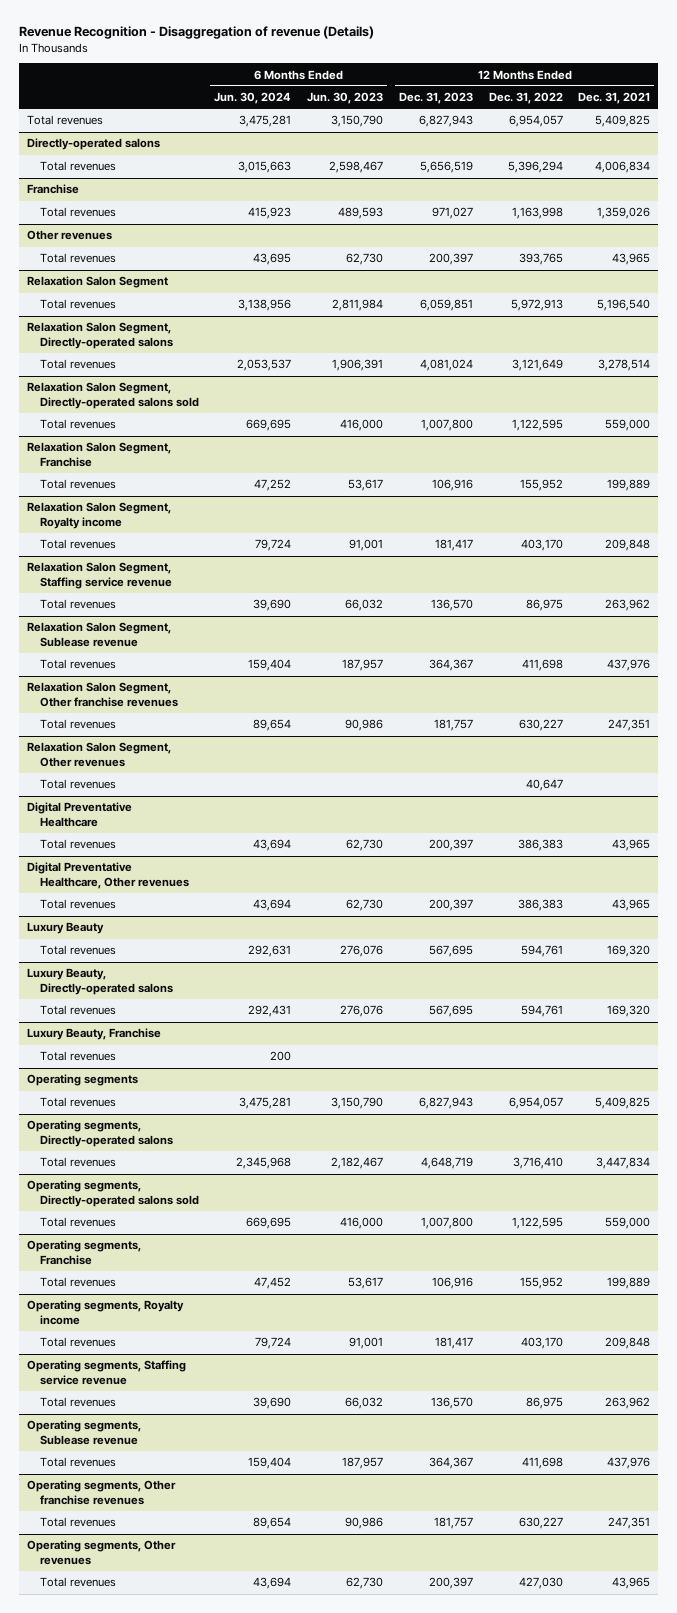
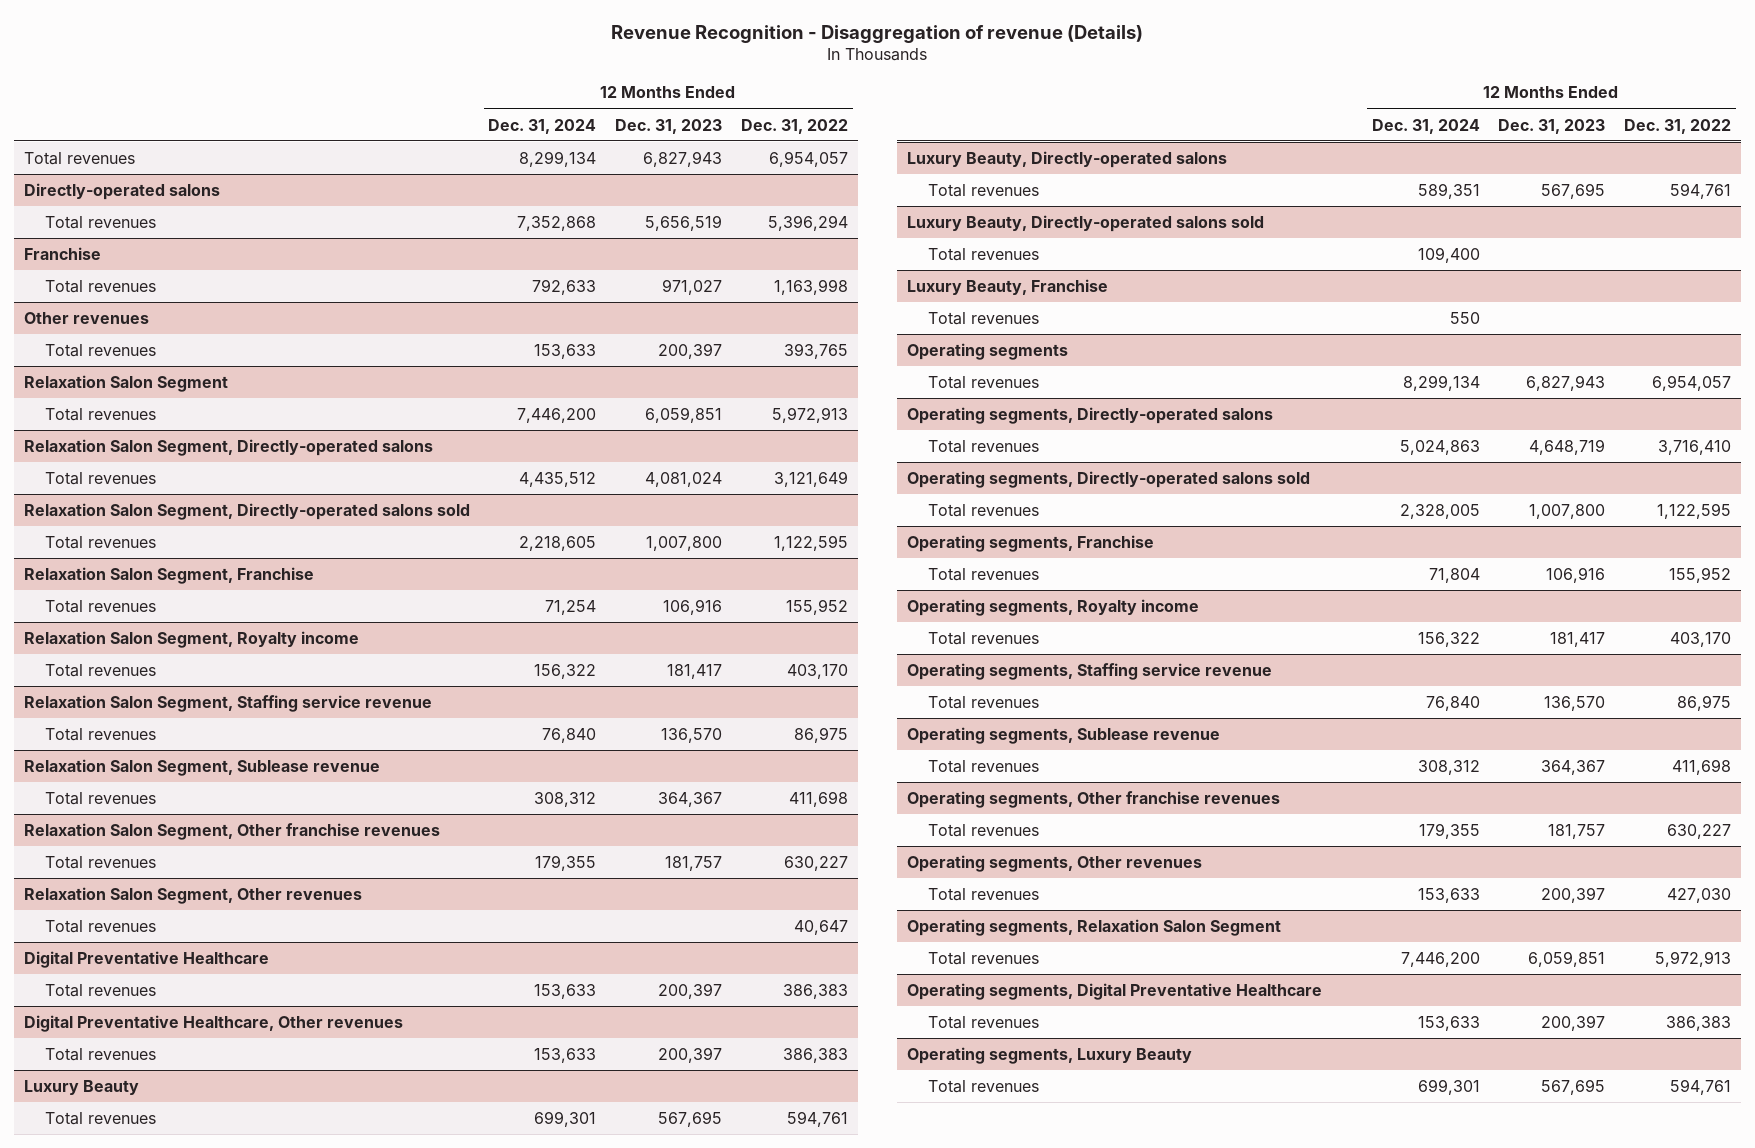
- | 6 Months Ended Jun. 30, 2024 | 6 Months Ended Jun. 30, 2023 | 12 Months Ended Dec. 31, 2023 | 12 Months Ended Dec. 31, 2022 | 12 Months Ended Dec. 31, 2021
+ | 12 Months Ended Dec. 31, 2024 | 12 Months Ended Dec. 31, 2023 | 12 Months Ended Dec. 31, 2022
+ Luxury Beauty, Directly-operated salons sold
+ Total revenues | 109,400 | |
+ Operating segments, Relaxation Salon Segment
+ Total revenues | 7,446,200 | 6,059,851 | 5,972,913
+ Operating segments, Digital Preventative Healthcare
+ Total revenues | 153,633 | 200,397 | 386,383
+ Operating segments, Luxury Beauty
+ Total revenues | 699,301 | 567,695 | 594,761

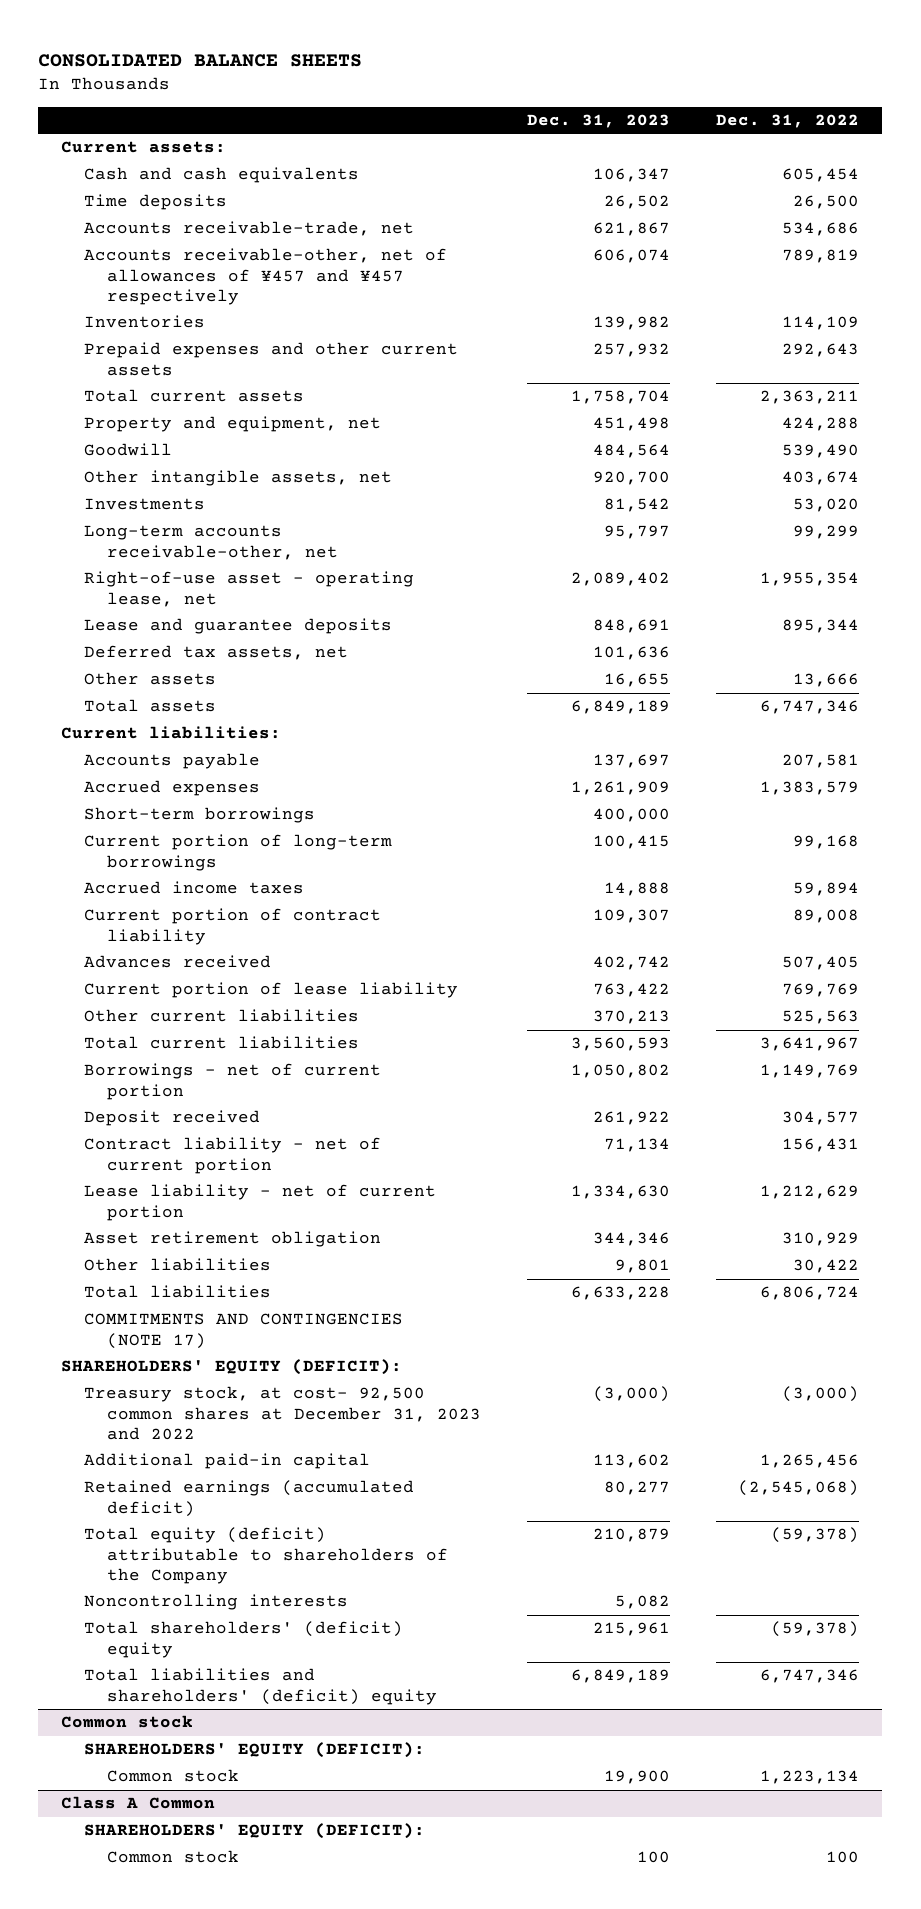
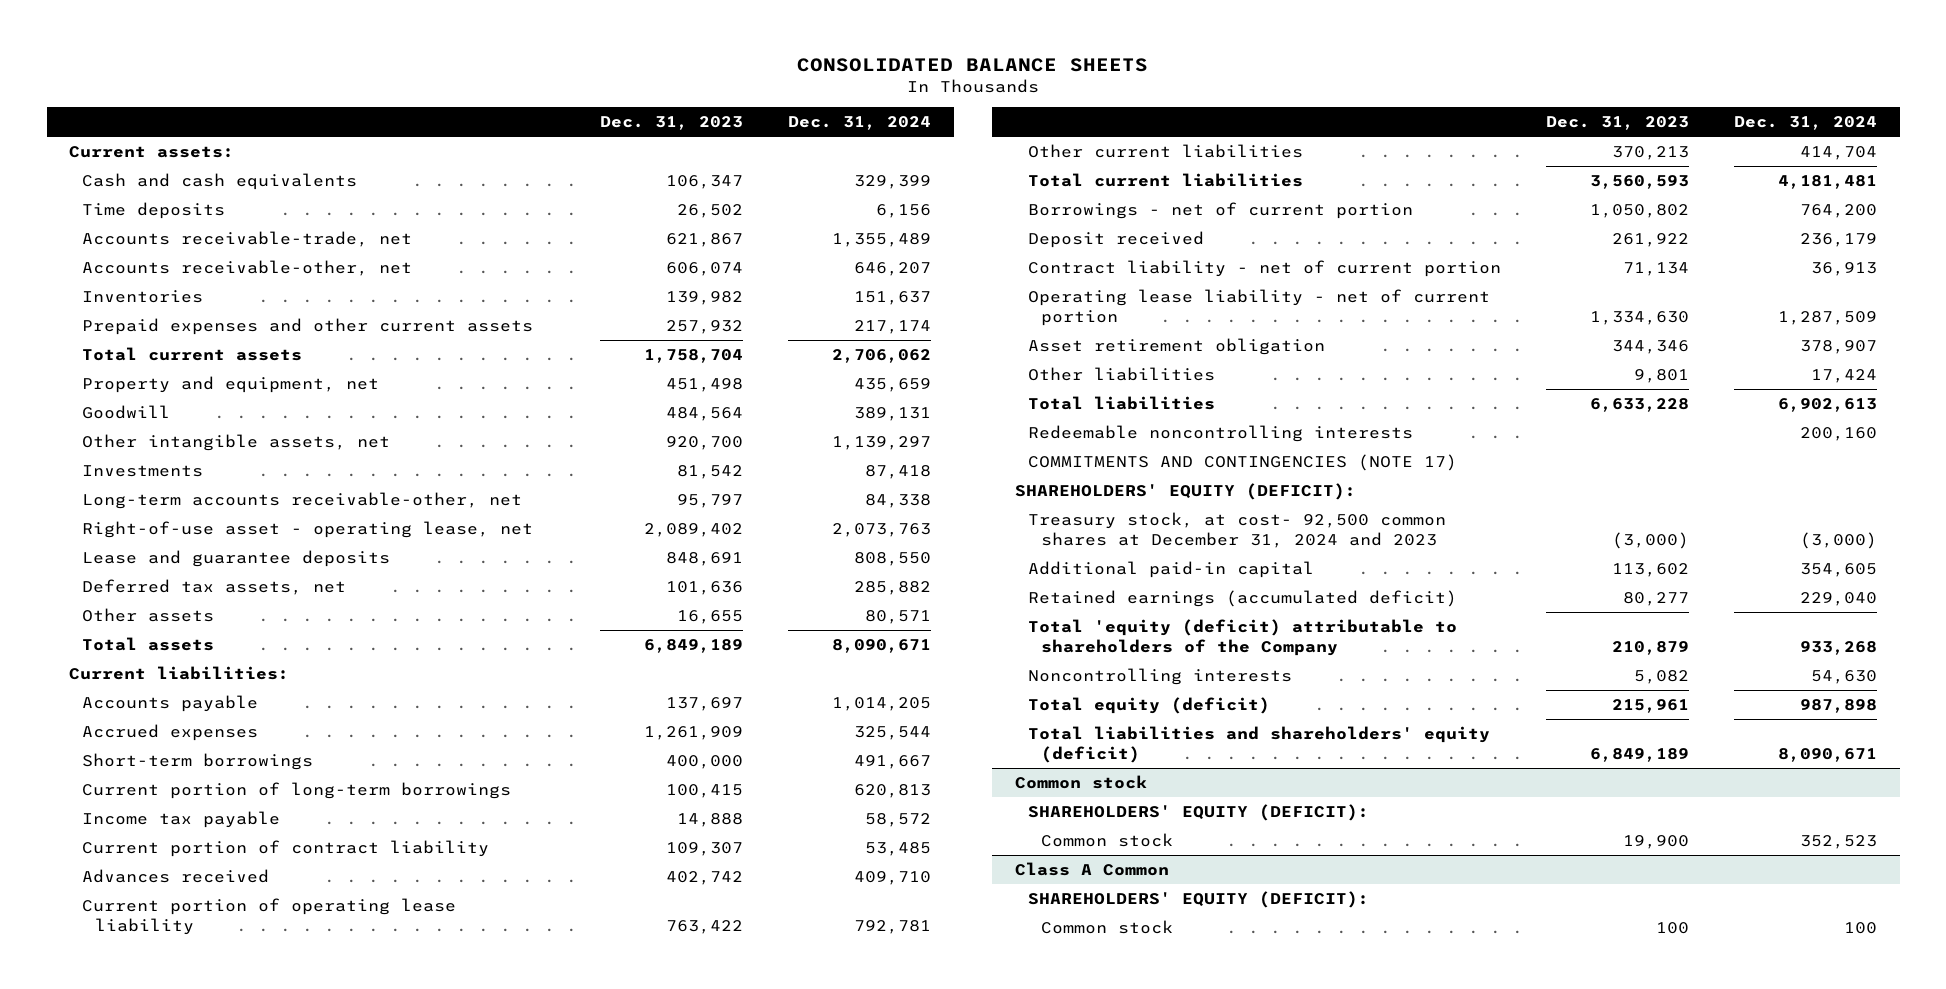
- | Dec. 31, 2023 | Dec. 31, 2022
+ | Dec. 31, 2023 | Dec. 31, 2024
- Accounts receivable-other, net of allowances of ¥457 and ¥457 respectively | 606,074 | 789,819
+ Accounts receivable-other, net | 606,074 | 646,207
- Accrued income taxes | 14,888 | 59,894
+ Income tax payable | 14,888 | 58,572
- Current portion of lease liability | 763,422 | 769,769
+ Current portion of operating lease liability | 763,422 | 792,781
- Lease liability - net of current portion | 1,334,630 | 1,212,629
+ Operating lease liability - net of current portion | 1,334,630 | 1,287,509
+ Redeemable noncontrolling interests | | 200,160
- Treasury stock, at cost- 92,500 common shares at December 31, 2023 and 2022 | (3,000) | (3,000)
+ Treasury stock, at cost- 92,500 common shares at December 31, 2024 and 2023 | (3,000) | (3,000)
- Total equity (deficit) attributable to shareholders of the Company | 210,879 | (59,378)
+ Total 'equity (deficit) attributable to shareholders of the Company | 210,879 | 933,268
- Total shareholders' (deficit) equity | 215,961 | (59,378)
- Total liabilities and shareholders' (deficit) equity | 6,849,189 | 6,747,346
+ Total equity (deficit) | 215,961 | 987,898
+ Total liabilities and shareholders' equity (deficit) | 6,849,189 | 8,090,671

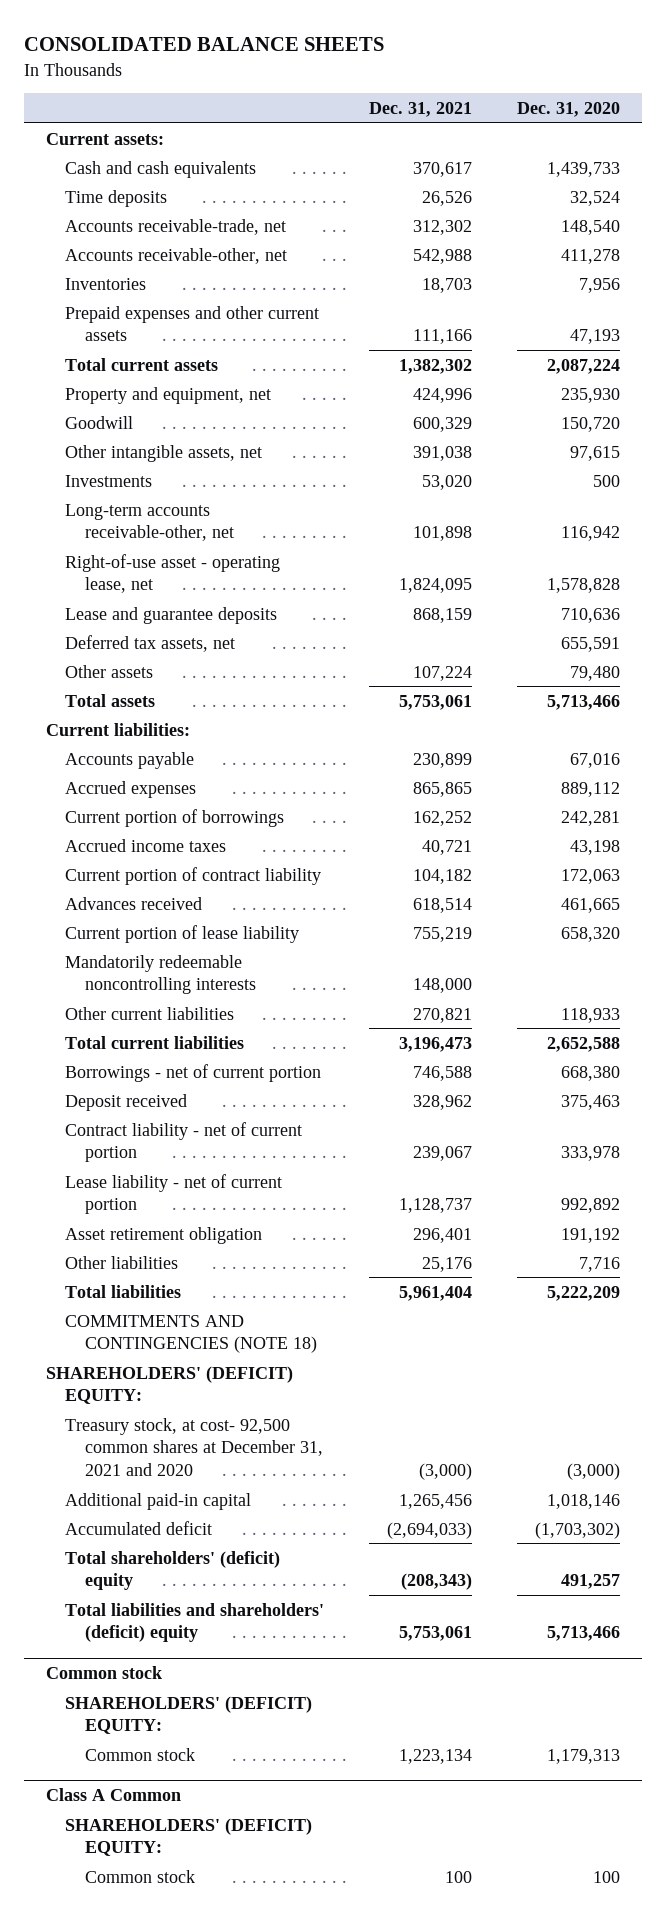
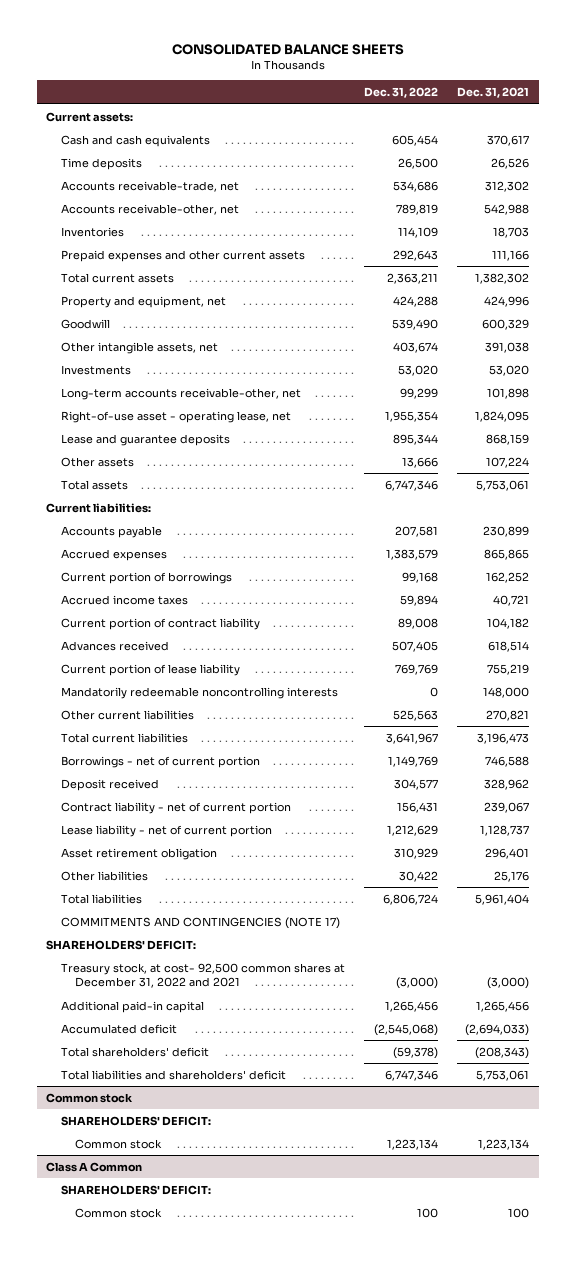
- | Dec. 31, 2021 | Dec. 31, 2020
+ | Dec. 31, 2022 | Dec. 31, 2021
- Deferred tax assets, net | | 655,591
- COMMITMENTS AND CONTINGENCIES (NOTE 18)
- SHAREHOLDERS' (DEFICIT) EQUITY:
- Treasury stock, at cost- 92,500 common shares at December 31, 2021 and 2020 | (3,000) | (3,000)
+ COMMITMENTS AND CONTINGENCIES (NOTE 17)
+ SHAREHOLDERS' DEFICIT:
+ Treasury stock, at cost- 92,500 common shares at December 31, 2022 and 2021 | (3,000) | (3,000)
- Total shareholders' (deficit) equity | (208,343) | 491,257
- Total liabilities and shareholders' (deficit) equity | 5,753,061 | 5,713,466
+ Total shareholders' deficit | (59,378) | (208,343)
+ Total liabilities and shareholders' deficit | 6,747,346 | 5,753,061
@ Common stock
- SHAREHOLDERS' (DEFICIT) EQUITY:
+ SHAREHOLDERS' DEFICIT:
@ Class A Common
- SHAREHOLDERS' (DEFICIT) EQUITY:
+ SHAREHOLDERS' DEFICIT:

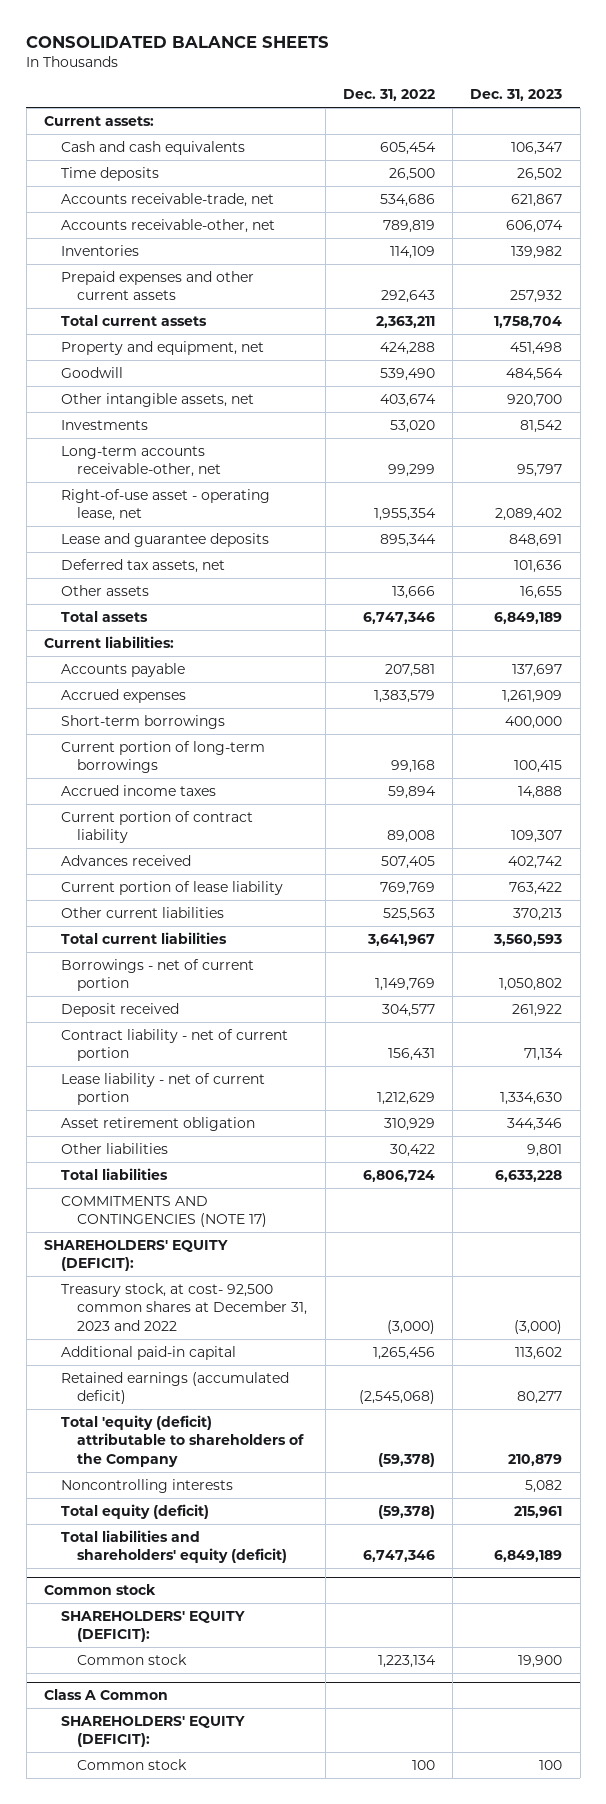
- | Dec. 31, 2022 | Dec. 31, 2021
+ | Dec. 31, 2022 | Dec. 31, 2023
+ Deferred tax assets, net | | 101,636
- Current portion of borrowings | 99,168 | 162,252
+ Short-term borrowings | | 400,000
+ Current portion of long-term borrowings | 99,168 | 100,415
- Mandatorily redeemable noncontrolling interests | 0 | 148,000
- SHAREHOLDERS' DEFICIT:
- Treasury stock, at cost- 92,500 common shares at December 31, 2022 and 2021 | (3,000) | (3,000)
+ SHAREHOLDERS' EQUITY (DEFICIT):
+ Treasury stock, at cost- 92,500 common shares at December 31, 2023 and 2022 | (3,000) | (3,000)
- Accumulated deficit | (2,545,068) | (2,694,033)
- Total shareholders' deficit | (59,378) | (208,343)
- Total liabilities and shareholders' deficit | 6,747,346 | 5,753,061
+ Retained earnings (accumulated deficit) | (2,545,068) | 80,277
+ Total 'equity (deficit) attributable to shareholders of the Company | (59,378) | 210,879
+ Noncontrolling interests | | 5,082
+ Total equity (deficit) | (59,378) | 215,961
+ Total liabilities and shareholders' equity (deficit) | 6,747,346 | 6,849,189
@ Common stock
- SHAREHOLDERS' DEFICIT:
+ SHAREHOLDERS' EQUITY (DEFICIT):
@ Class A Common
- SHAREHOLDERS' DEFICIT:
+ SHAREHOLDERS' EQUITY (DEFICIT):

